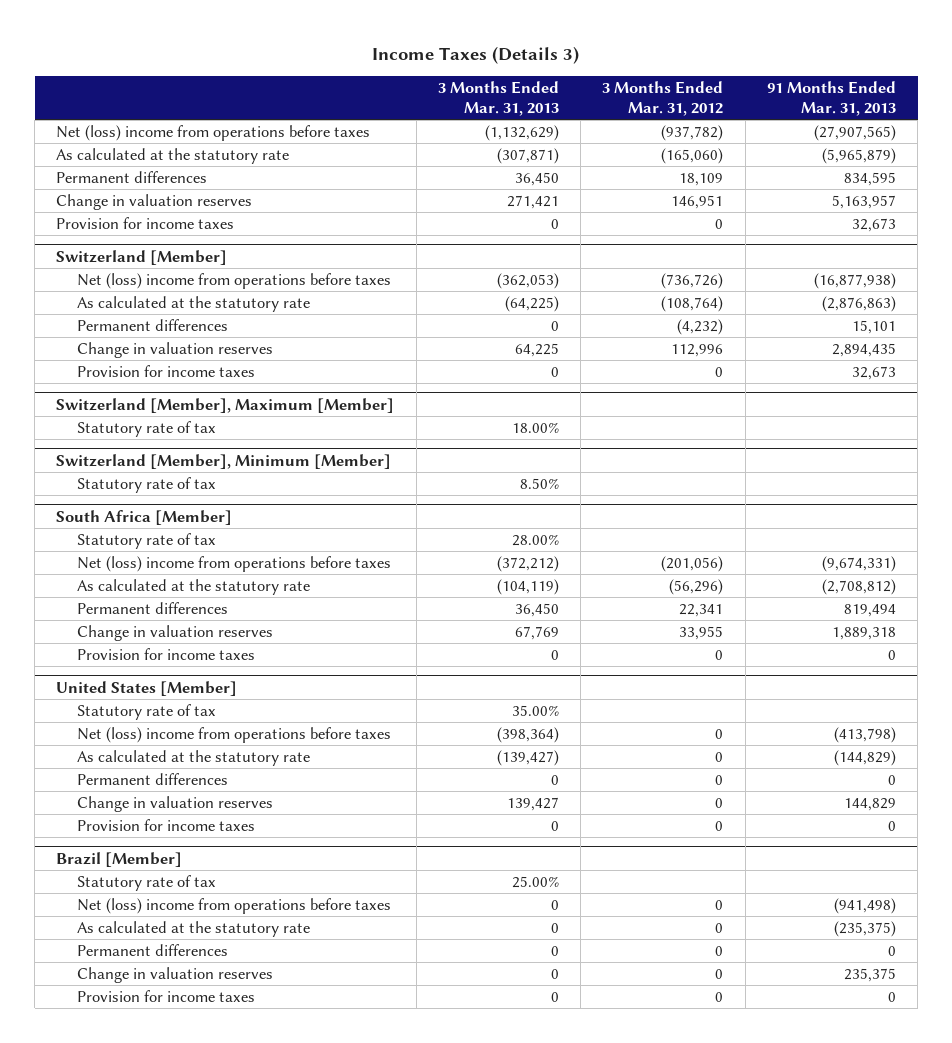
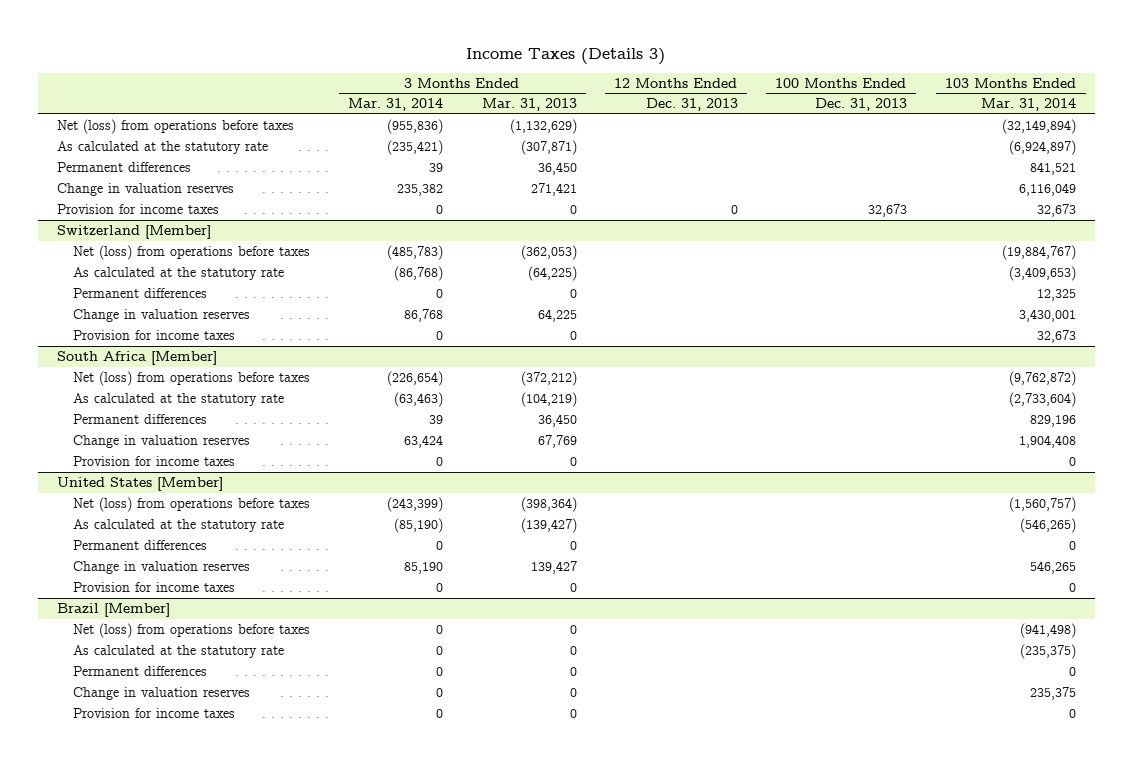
- | 3 Months Ended Mar. 31, 2013 | 3 Months Ended Mar. 31, 2012 | 91 Months Ended Mar. 31, 2013
+ | 3 Months Ended Mar. 31, 2014 | 3 Months Ended Mar. 31, 2013 | 12 Months Ended Dec. 31, 2013 | 100 Months Ended Dec. 31, 2013 | 103 Months Ended Mar. 31, 2014
- Net (loss) income from operations before taxes | (1,132,629) | (937,782) | (27,907,565)
+ Net (loss) from operations before taxes | (955,836) | (1,132,629) | | | (32,149,894)
@ Switzerland [Member]
- Net (loss) income from operations before taxes | (362,053) | (736,726) | (16,877,938)
+ Net (loss) from operations before taxes | (485,783) | (362,053) | | | (19,884,767)
- Switzerland [Member], Maximum [Member]
- Statutory rate of tax | 18.00% | |
- Switzerland [Member], Minimum [Member]
- Statutory rate of tax | 8.50% | |
@ South Africa [Member]
- Statutory rate of tax | 28.00% | |
- Net (loss) income from operations before taxes | (372,212) | (201,056) | (9,674,331)
- As calculated at the statutory rate | (104,119) | (56,296) | (2,708,812)
+ Net (loss) from operations before taxes | (226,654) | (372,212) | | | (9,762,872)
+ As calculated at the statutory rate | (63,463) | (104,219) | | | (2,733,604)
@ United States [Member]
- Statutory rate of tax | 35.00% | |
- Net (loss) income from operations before taxes | (398,364) | 0 | (413,798)
+ Net (loss) from operations before taxes | (243,399) | (398,364) | | | (1,560,757)
@ Brazil [Member]
- Statutory rate of tax | 25.00% | |
- Net (loss) income from operations before taxes | 0 | 0 | (941,498)
+ Net (loss) from operations before taxes | 0 | 0 | | | (941,498)

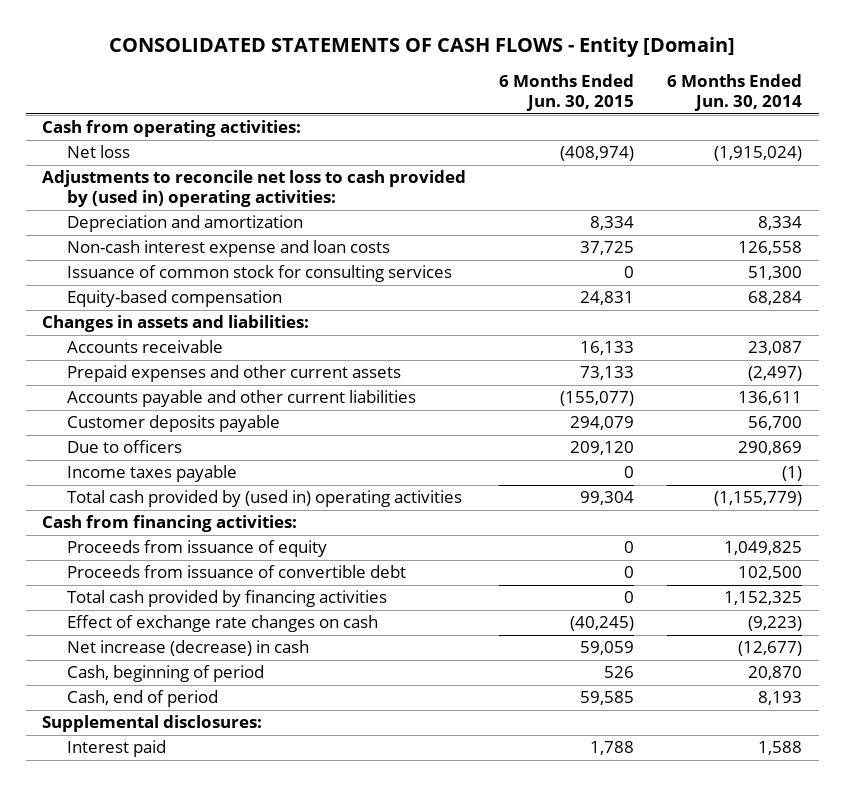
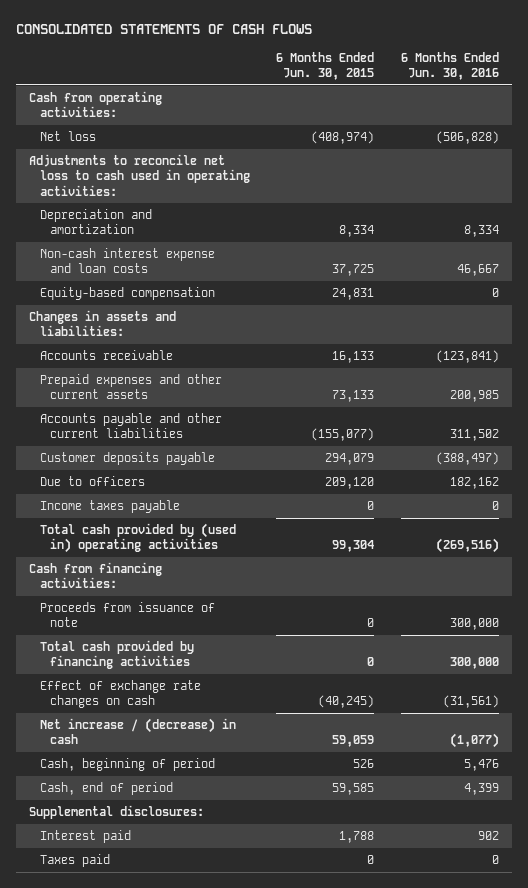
- CONSOLIDATED STATEMENTS OF CASH FLOWS - Entity [Domain]
+ CONSOLIDATED STATEMENTS OF CASH FLOWS
- | 6 Months Ended Jun. 30, 2015 | 6 Months Ended Jun. 30, 2014
+ | 6 Months Ended Jun. 30, 2015 | 6 Months Ended Jun. 30, 2016
- Adjustments to reconcile net loss to cash provided by (used in) operating activities:
+ Adjustments to reconcile net loss to cash used in operating activities:
- Issuance of common stock for consulting services | 0 | 51,300
- Proceeds from issuance of equity | 0 | 1,049,825
- Proceeds from issuance of convertible debt | 0 | 102,500
+ Proceeds from issuance of note | 0 | 300,000
- Net increase (decrease) in cash | 59,059 | (12,677)
+ Net increase / (decrease) in cash | 59,059 | (1,077)
+ Taxes paid | 0 | 0

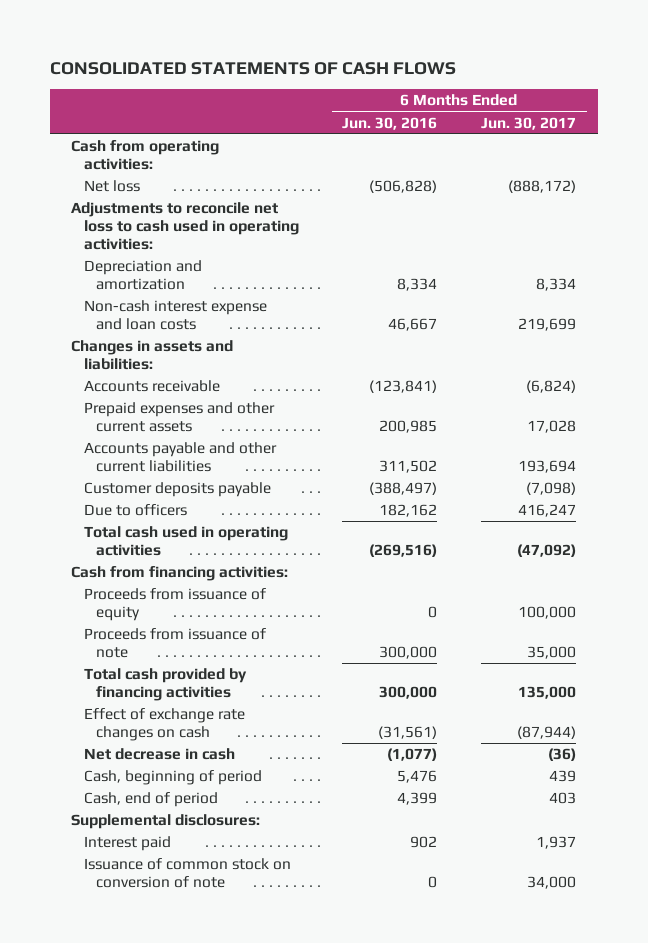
- | 6 Months Ended Jun. 30, 2015 | 6 Months Ended Jun. 30, 2016
+ | 6 Months Ended Jun. 30, 2016 | 6 Months Ended Jun. 30, 2017
- Equity-based compensation | 24,831 | 0
- Income taxes payable | 0 | 0
- Total cash provided by (used in) operating activities | 99,304 | (269,516)
+ Total cash used in operating activities | (269,516) | (47,092)
+ Proceeds from issuance of equity | 0 | 100,000
- Net increase / (decrease) in cash | 59,059 | (1,077)
+ Net decrease in cash | (1,077) | (36)
- Taxes paid | 0 | 0
+ Issuance of common stock on conversion of note | 0 | 34,000

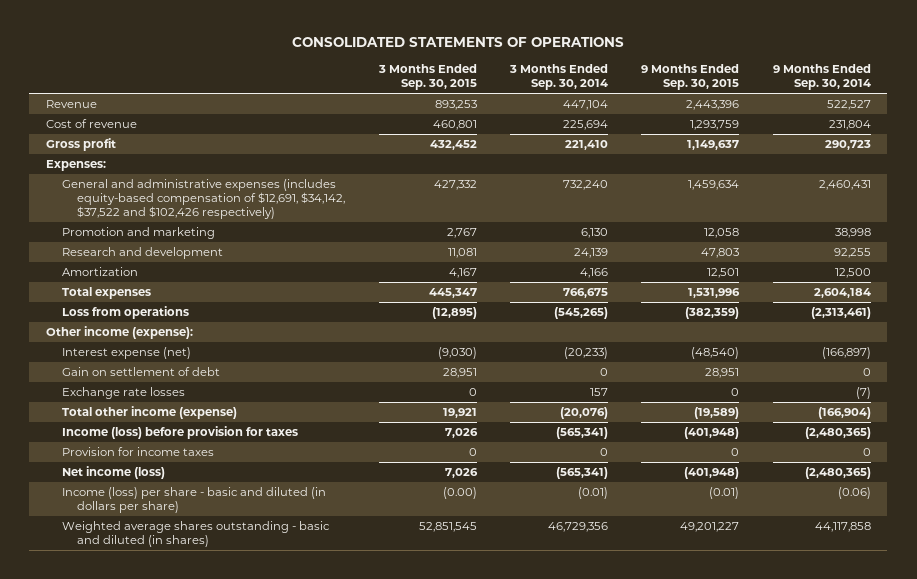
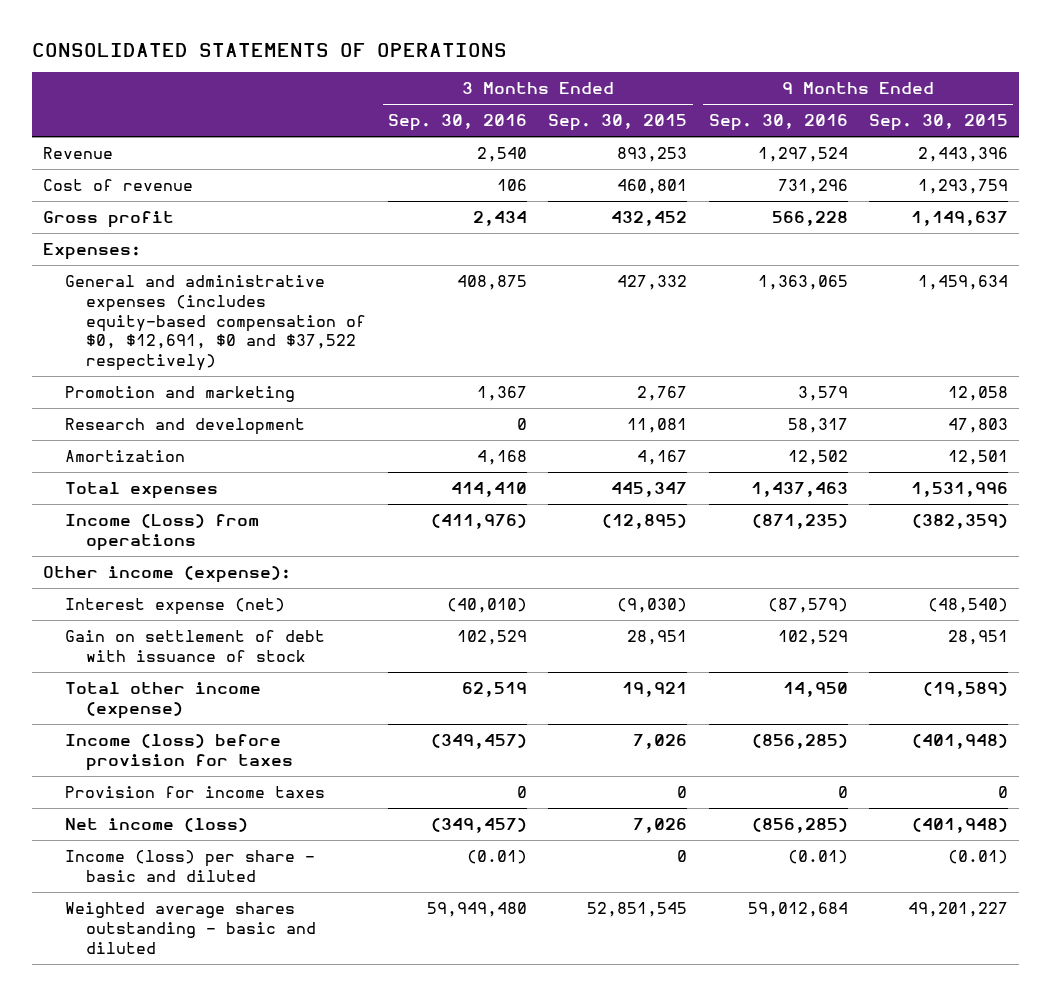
- | 3 Months Ended Sep. 30, 2015 | 3 Months Ended Sep. 30, 2014 | 9 Months Ended Sep. 30, 2015 | 9 Months Ended Sep. 30, 2014
+ | 3 Months Ended Sep. 30, 2016 | 3 Months Ended Sep. 30, 2015 | 9 Months Ended Sep. 30, 2016 | 9 Months Ended Sep. 30, 2015
- General and administrative expenses (includes equity-based compensation of $12,691, $34,142, $37,522 and $102,426 respectively) | 427,332 | 732,240 | 1,459,634 | 2,460,431
+ General and administrative expenses (includes equity-based compensation of $0, $12,691, $0 and $37,522 respectively) | 408,875 | 427,332 | 1,363,065 | 1,459,634
- Loss from operations | (12,895) | (545,265) | (382,359) | (2,313,461)
+ Income (Loss) from operations | (411,976) | (12,895) | (871,235) | (382,359)
- Gain on settlement of debt | 28,951 | 0 | 28,951 | 0
- Exchange rate losses | 0 | 157 | 0 | (7)
+ Gain on settlement of debt with issuance of stock | 102,529 | 28,951 | 102,529 | 28,951
- Income (loss) per share - basic and diluted (in dollars per share) | (0.00) | (0.01) | (0.01) | (0.06)
- Weighted average shares outstanding - basic and diluted (in shares) | 52,851,545 | 46,729,356 | 49,201,227 | 44,117,858
+ Income (loss) per share - basic and diluted | (0.01) | 0 | (0.01) | (0.01)
+ Weighted average shares outstanding - basic and diluted | 59,949,480 | 52,851,545 | 59,012,684 | 49,201,227

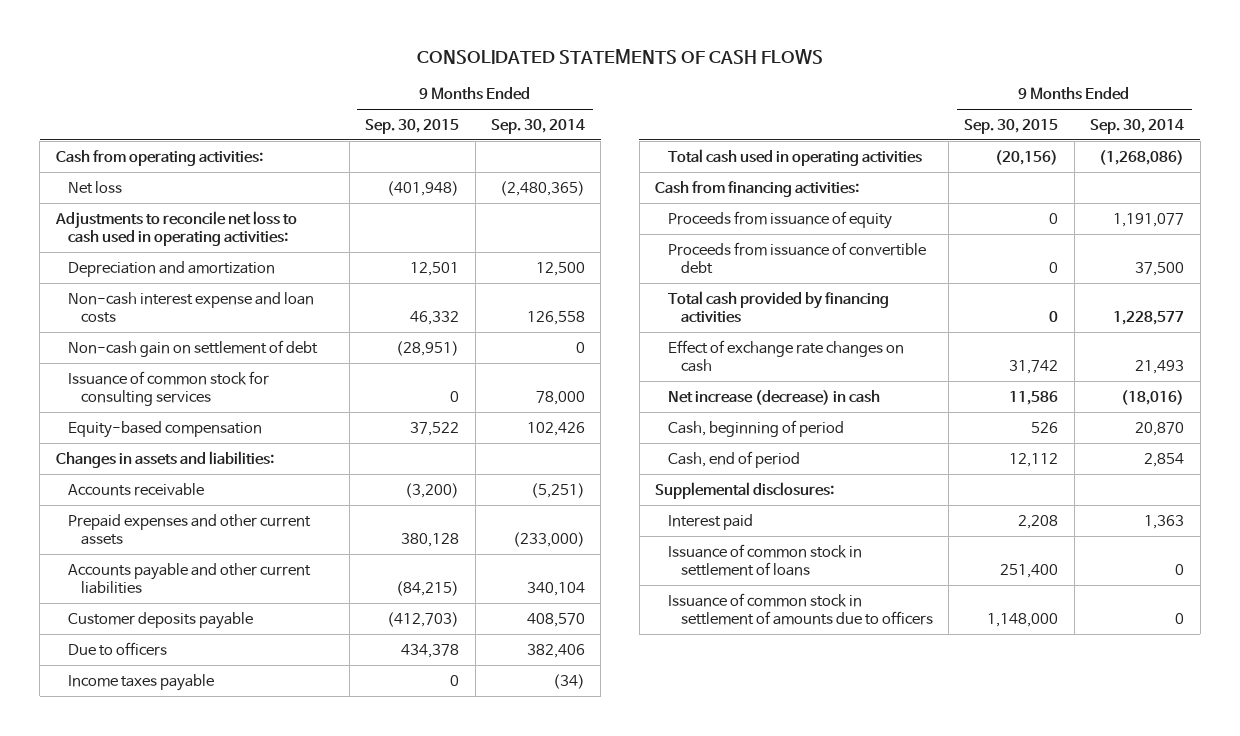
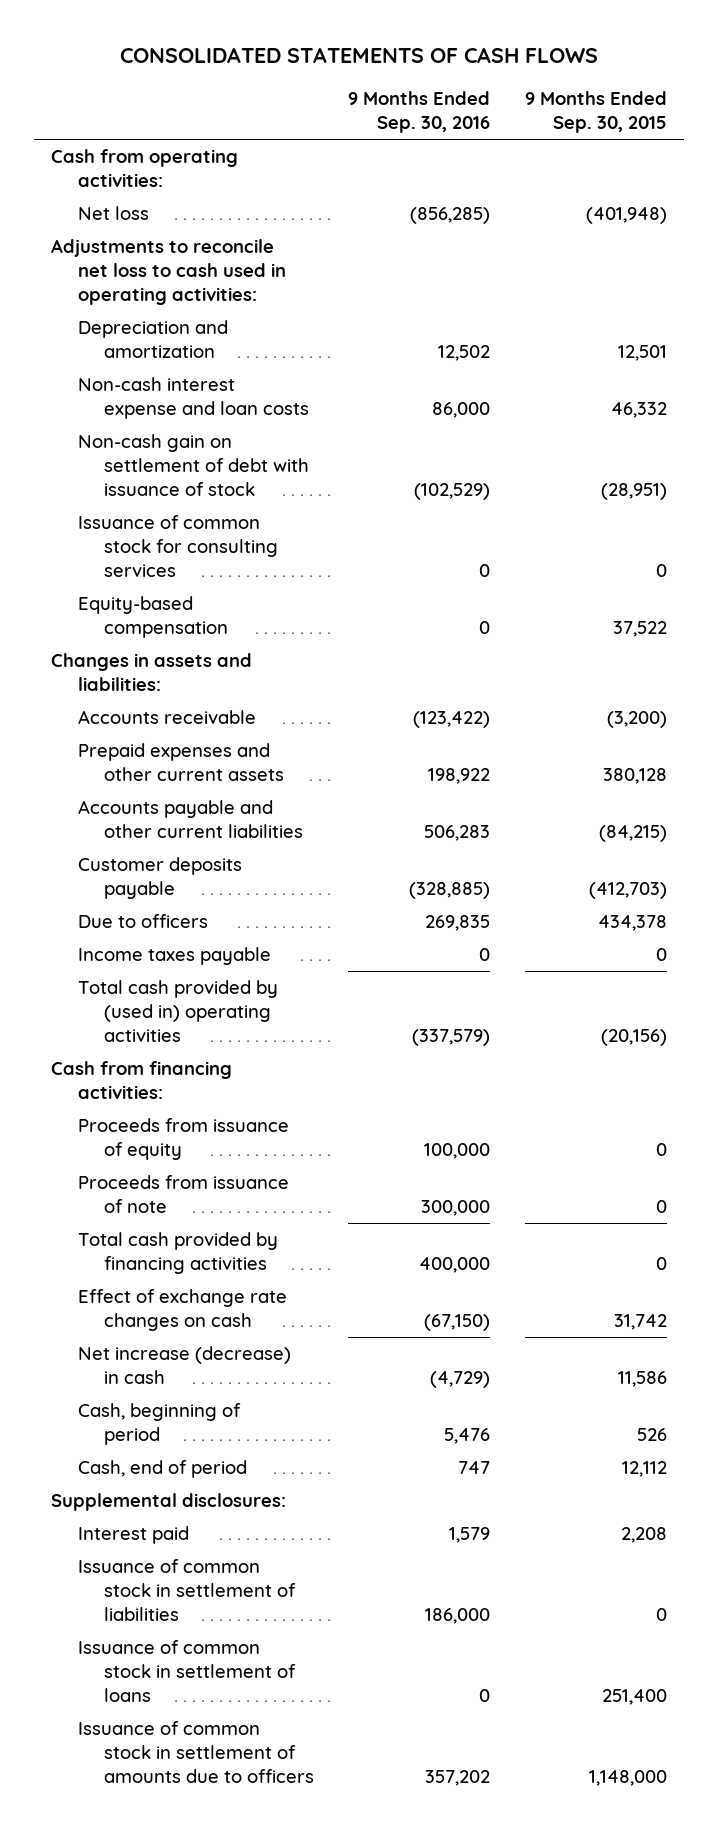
- | 9 Months Ended Sep. 30, 2015 | 9 Months Ended Sep. 30, 2014
+ | 9 Months Ended Sep. 30, 2016 | 9 Months Ended Sep. 30, 2015
- Non-cash gain on settlement of debt | (28,951) | 0
+ Non-cash gain on settlement of debt with issuance of stock | (102,529) | (28,951)
- Total cash used in operating activities | (20,156) | (1,268,086)
+ Total cash provided by (used in) operating activities | (337,579) | (20,156)
- Proceeds from issuance of convertible debt | 0 | 37,500
+ Proceeds from issuance of note | 300,000 | 0
+ Issuance of common stock in settlement of liabilities | 186,000 | 0

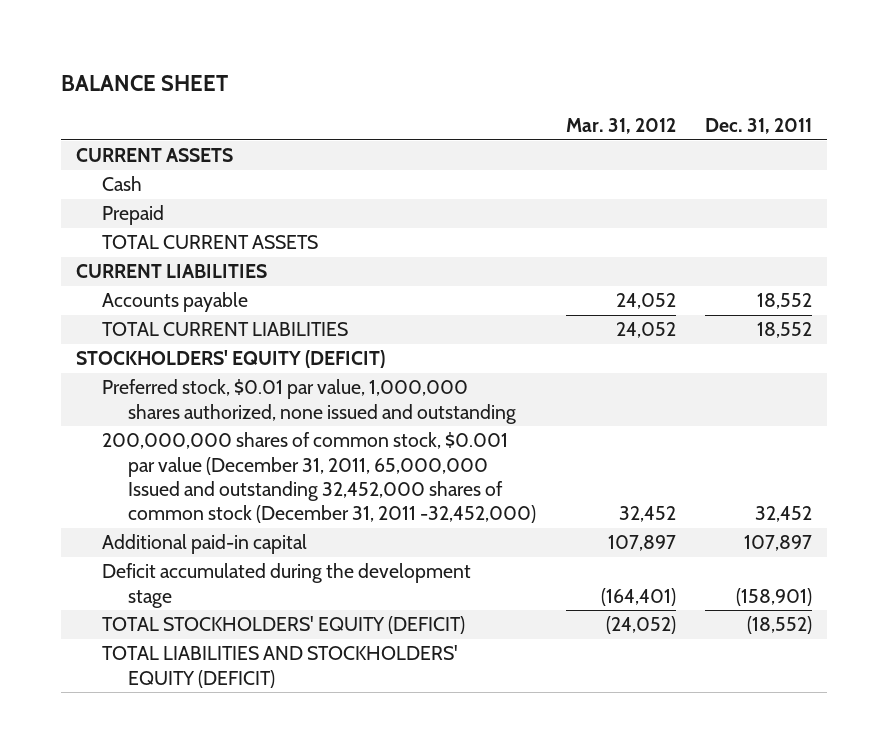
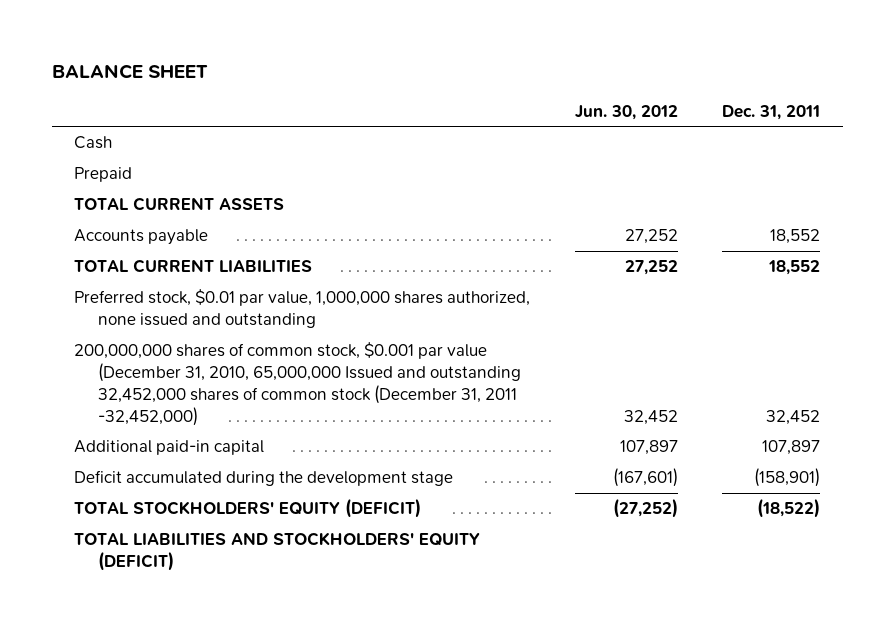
- | Mar. 31, 2012 | Dec. 31, 2011
+ | Jun. 30, 2012 | Dec. 31, 2011
- CURRENT ASSETS
- CURRENT LIABILITIES
- STOCKHOLDERS' EQUITY (DEFICIT)
- 200,000,000 shares of common stock, $0.001 par value (December 31, 2011, 65,000,000 Issued and outstanding 32,452,000 shares of common stock (December 31, 2011 -32,452,000) | 32,452 | 32,452
+ 200,000,000 shares of common stock, $0.001 par value (December 31, 2010, 65,000,000 Issued and outstanding 32,452,000 shares of common stock (December 31, 2011 -32,452,000) | 32,452 | 32,452
- TOTAL STOCKHOLDERS' EQUITY (DEFICIT) | (24,052) | (18,552)
+ TOTAL STOCKHOLDERS' EQUITY (DEFICIT) | (27,252) | (18,522)

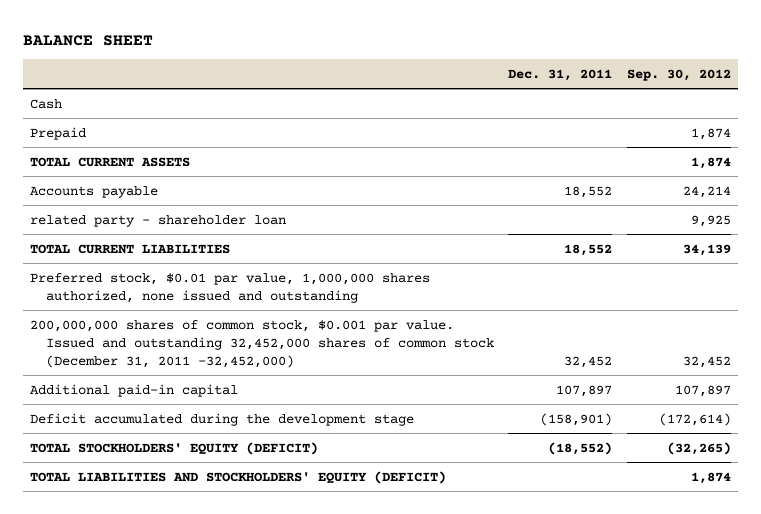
- | Jun. 30, 2012 | Dec. 31, 2011
+ | Dec. 31, 2011 | Sep. 30, 2012
+ related party - shareholder loan | | 9,925
- 200,000,000 shares of common stock, $0.001 par value (December 31, 2010, 65,000,000 Issued and outstanding 32,452,000 shares of common stock (December 31, 2011 -32,452,000) | 32,452 | 32,452
+ 200,000,000 shares of common stock, $0.001 par value. Issued and outstanding 32,452,000 shares of common stock (December 31, 2011 -32,452,000) | 32,452 | 32,452
- TOTAL STOCKHOLDERS' EQUITY (DEFICIT) | (27,252) | (18,522)
+ TOTAL STOCKHOLDERS' EQUITY (DEFICIT) | (18,552) | (32,265)

